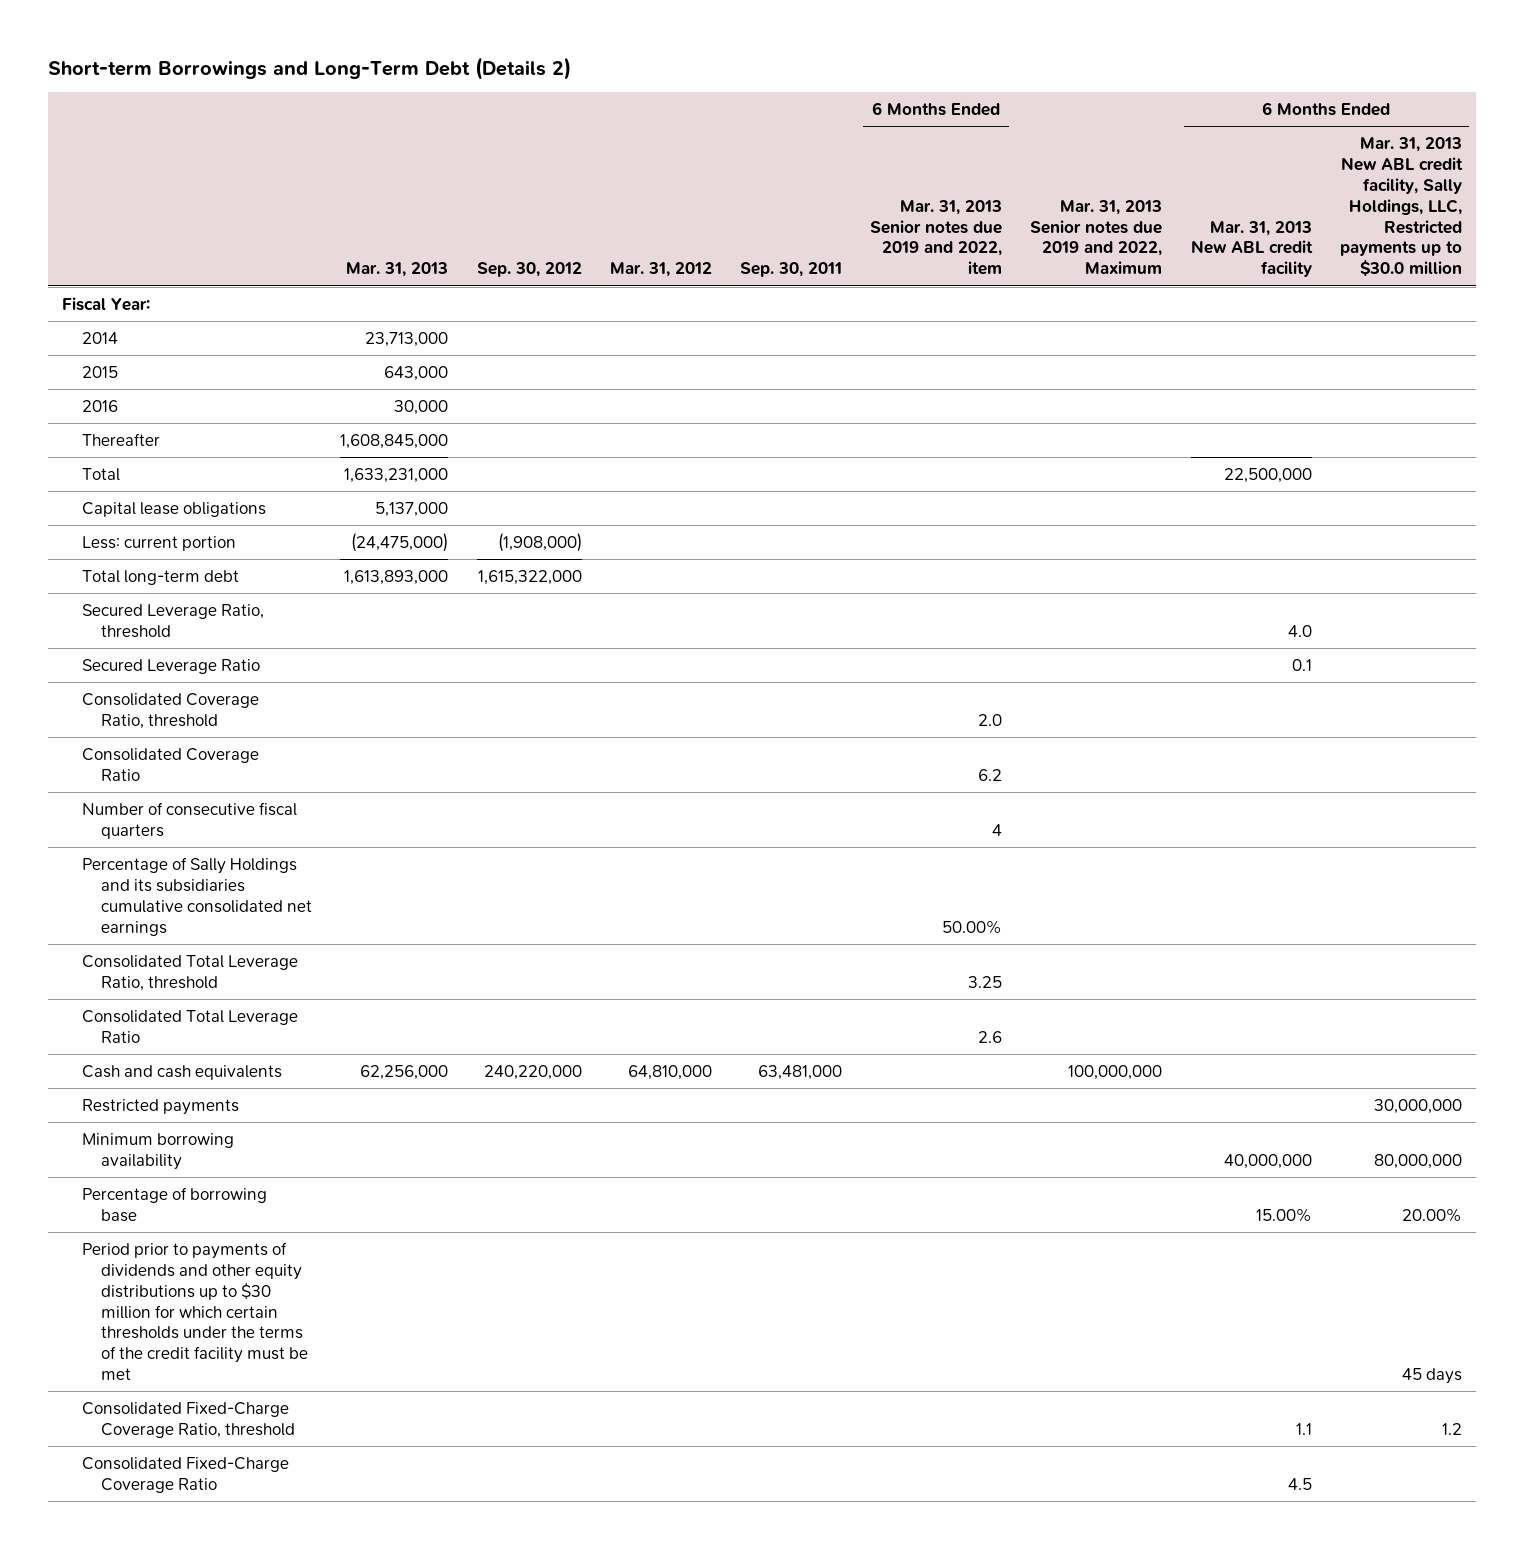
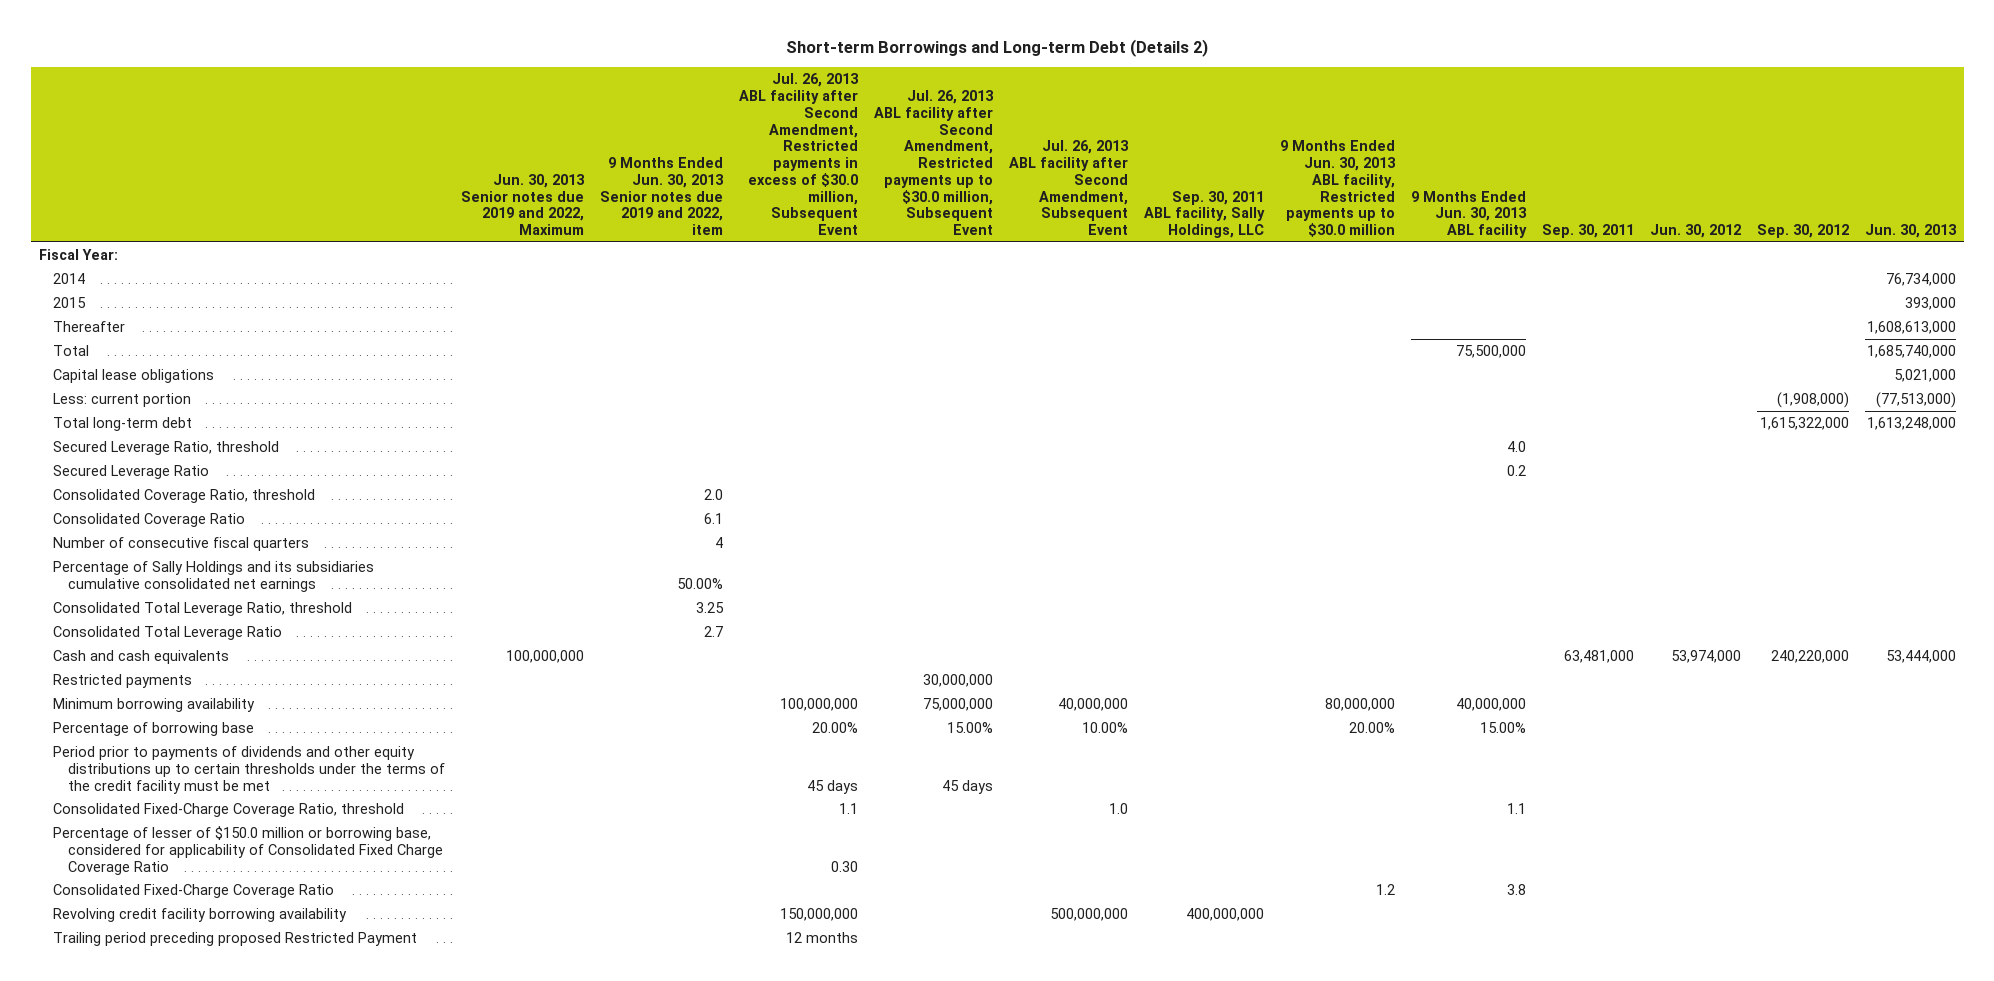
- Short-term Borrowings and Long-Term Debt (Details 2)
+ Short-term Borrowings and Long-term Debt (Details 2)
- | Mar. 31, 2013 | Sep. 30, 2012 | Mar. 31, 2012 | Sep. 30, 2011 | 6 Months Ended Mar. 31, 2013 Senior notes due 2019 and 2022, item | Mar. 31, 2013 Senior notes due 2019 and 2022, Maximum | 6 Months Ended Mar. 31, 2013 New ABL credit facility | 6 Months Ended Mar. 31, 2013 New ABL credit facility, Sally Holdings, LLC, Restricted payments up to $30.0 million
+ | Jun. 30, 2013 Senior notes due 2019 and 2022, Maximum | 9 Months Ended Jun. 30, 2013 Senior notes due 2019 and 2022, item | Jul. 26, 2013 ABL facility after Second Amendment, Restricted payments in excess of $30.0 million, Subsequent Event | Jul. 26, 2013 ABL facility after Second Amendment, Restricted payments up to $30.0 million, Subsequent Event | Jul. 26, 2013 ABL facility after Second Amendment, Subsequent Event | Sep. 30, 2011 ABL facility, Sally Holdings, LLC | 9 Months Ended Jun. 30, 2013 ABL facility, Restricted payments up to $30.0 million | 9 Months Ended Jun. 30, 2013 ABL facility | Sep. 30, 2011 | Jun. 30, 2012 | Sep. 30, 2012 | Jun. 30, 2013
- 2016 | 30,000 | | | | | | |
- Period prior to payments of dividends and other equity distributions up to $30 million for which certain thresholds under the terms of the credit facility must be met | | | | | | | | 45 days
+ Period prior to payments of dividends and other equity distributions up to certain thresholds under the terms of the credit facility must be met | | | 45 days | 45 days | | | | | | | |
+ Percentage of lesser of $150.0 million or borrowing base, considered for applicability of Consolidated Fixed Charge Coverage Ratio | | | 0.30 | | | | | | | | |
+ Revolving credit facility borrowing availability | | | 150,000,000 | | 500,000,000 | 400,000,000 | | | | | |
+ Trailing period preceding proposed Restricted Payment | | | 12 months | | | | | | | | |

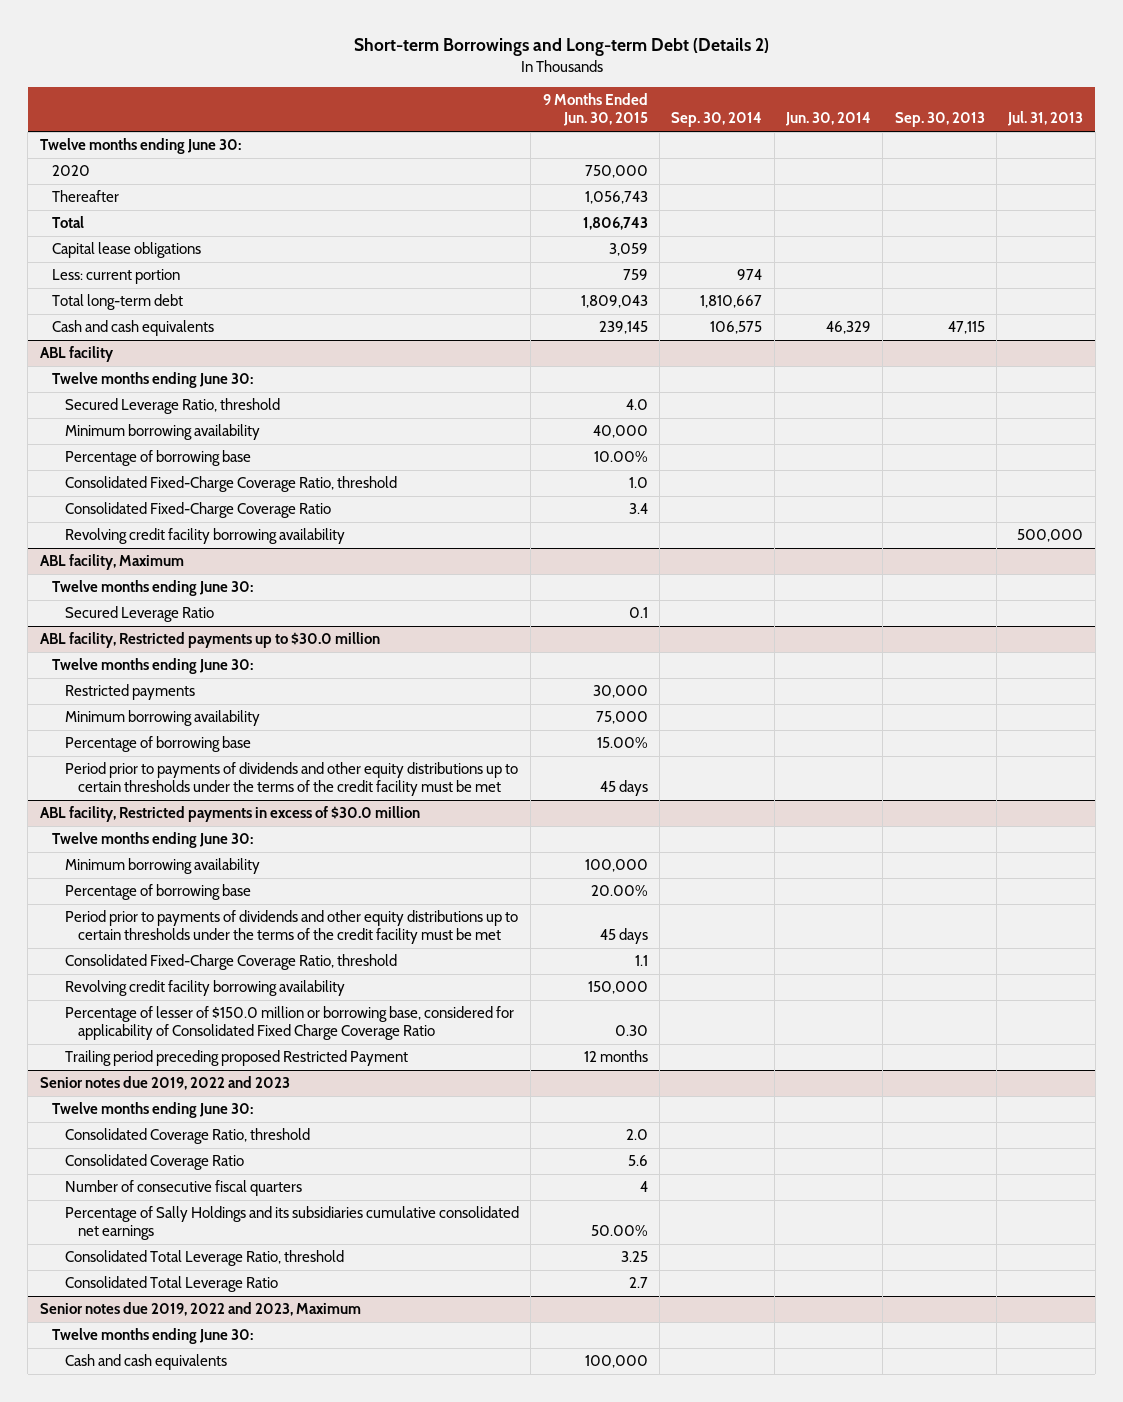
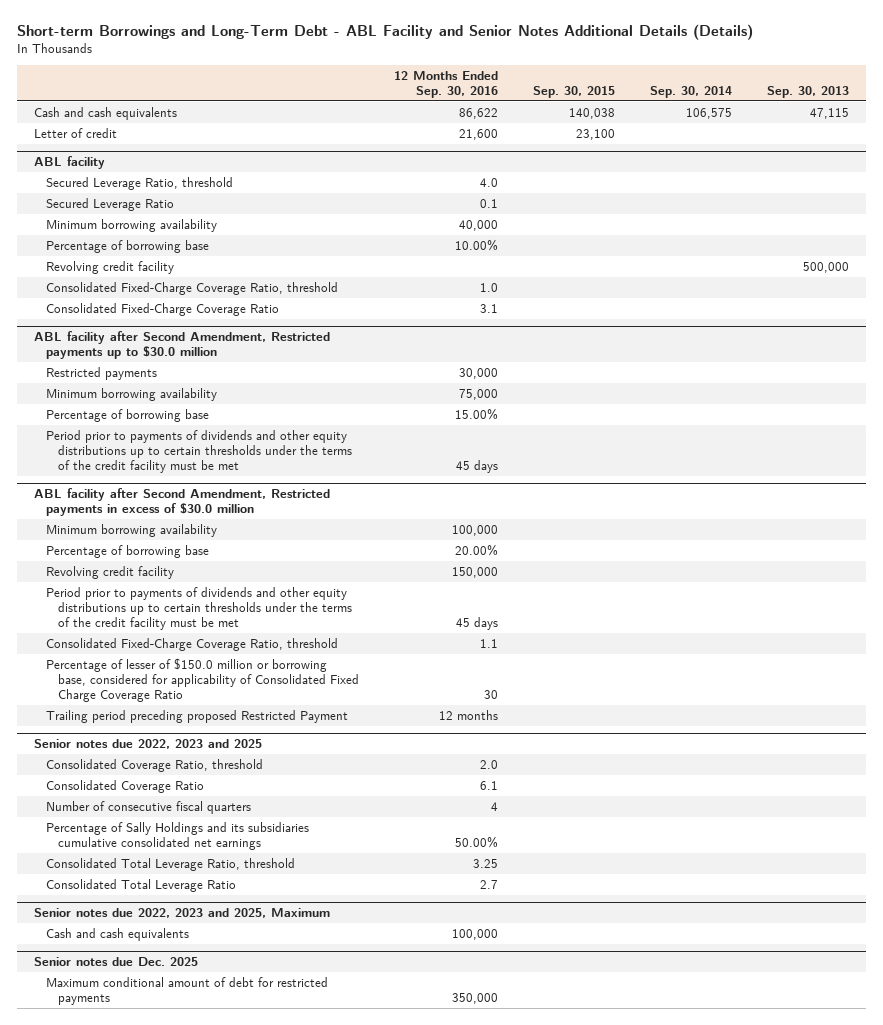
- Short-term Borrowings and Long-term Debt (Details 2)
+ Short-term Borrowings and Long-Term Debt - ABL Facility and Senior Notes Additional Details (Details)
- | 9 Months Ended Jun. 30, 2015 | Sep. 30, 2014 | Jun. 30, 2014 | Sep. 30, 2013 | Jul. 31, 2013
+ | 12 Months Ended Sep. 30, 2016 | Sep. 30, 2015 | Sep. 30, 2014 | Sep. 30, 2013
- Twelve months ending June 30:
- 2020 | 750,000 | | | |
- Thereafter | 1,056,743 | | | |
- Total | 1,806,743 | | | |
- Capital lease obligations | 3,059 | | | |
- Less: current portion | 759 | 974 | | |
- Total long-term debt | 1,809,043 | 1,810,667 | | |
+ Letter of credit | 21,600 | 23,100 | |
@ ABL facility
- Twelve months ending June 30:
+ Secured Leverage Ratio | 0.1 | | |
+ Revolving credit facility | | | | 500,000
- Revolving credit facility borrowing availability | | | | | 500,000
- ABL facility, Maximum
- Twelve months ending June 30:
- Secured Leverage Ratio | 0.1 | | | |
- ABL facility, Restricted payments up to $30.0 million
- Twelve months ending June 30:
+ ABL facility after Second Amendment, Restricted payments up to $30.0 million
- ABL facility, Restricted payments in excess of $30.0 million
- Twelve months ending June 30:
+ ABL facility after Second Amendment, Restricted payments in excess of $30.0 million
+ Revolving credit facility | 150,000 | | |
- Revolving credit facility borrowing availability | 150,000 | | | |
- Senior notes due 2019, 2022 and 2023
- Twelve months ending June 30:
- Consolidated Coverage Ratio, threshold | 2.0 | | | |
- Consolidated Coverage Ratio | 5.6 | | | |
- Number of consecutive fiscal quarters | 4 | | | |
- Percentage of Sally Holdings and its subsidiaries cumulative consolidated net earnings | 50.00% | | | |
- Consolidated Total Leverage Ratio, threshold | 3.25 | | | |
- Consolidated Total Leverage Ratio | 2.7 | | | |
- Senior notes due 2019, 2022 and 2023, Maximum
- Twelve months ending June 30:
+ Senior notes due 2022, 2023 and 2025
+ Consolidated Coverage Ratio, threshold | 2.0 | | |
+ Consolidated Coverage Ratio | 6.1 | | |
+ Number of consecutive fiscal quarters | 4 | | |
+ Percentage of Sally Holdings and its subsidiaries cumulative consolidated net earnings | 50.00% | | |
+ Consolidated Total Leverage Ratio, threshold | 3.25 | | |
+ Consolidated Total Leverage Ratio | 2.7 | | |
+ Senior notes due 2022, 2023 and 2025, Maximum
+ Senior notes due Dec. 2025
+ Maximum conditional amount of debt for restricted payments | 350,000 | | |

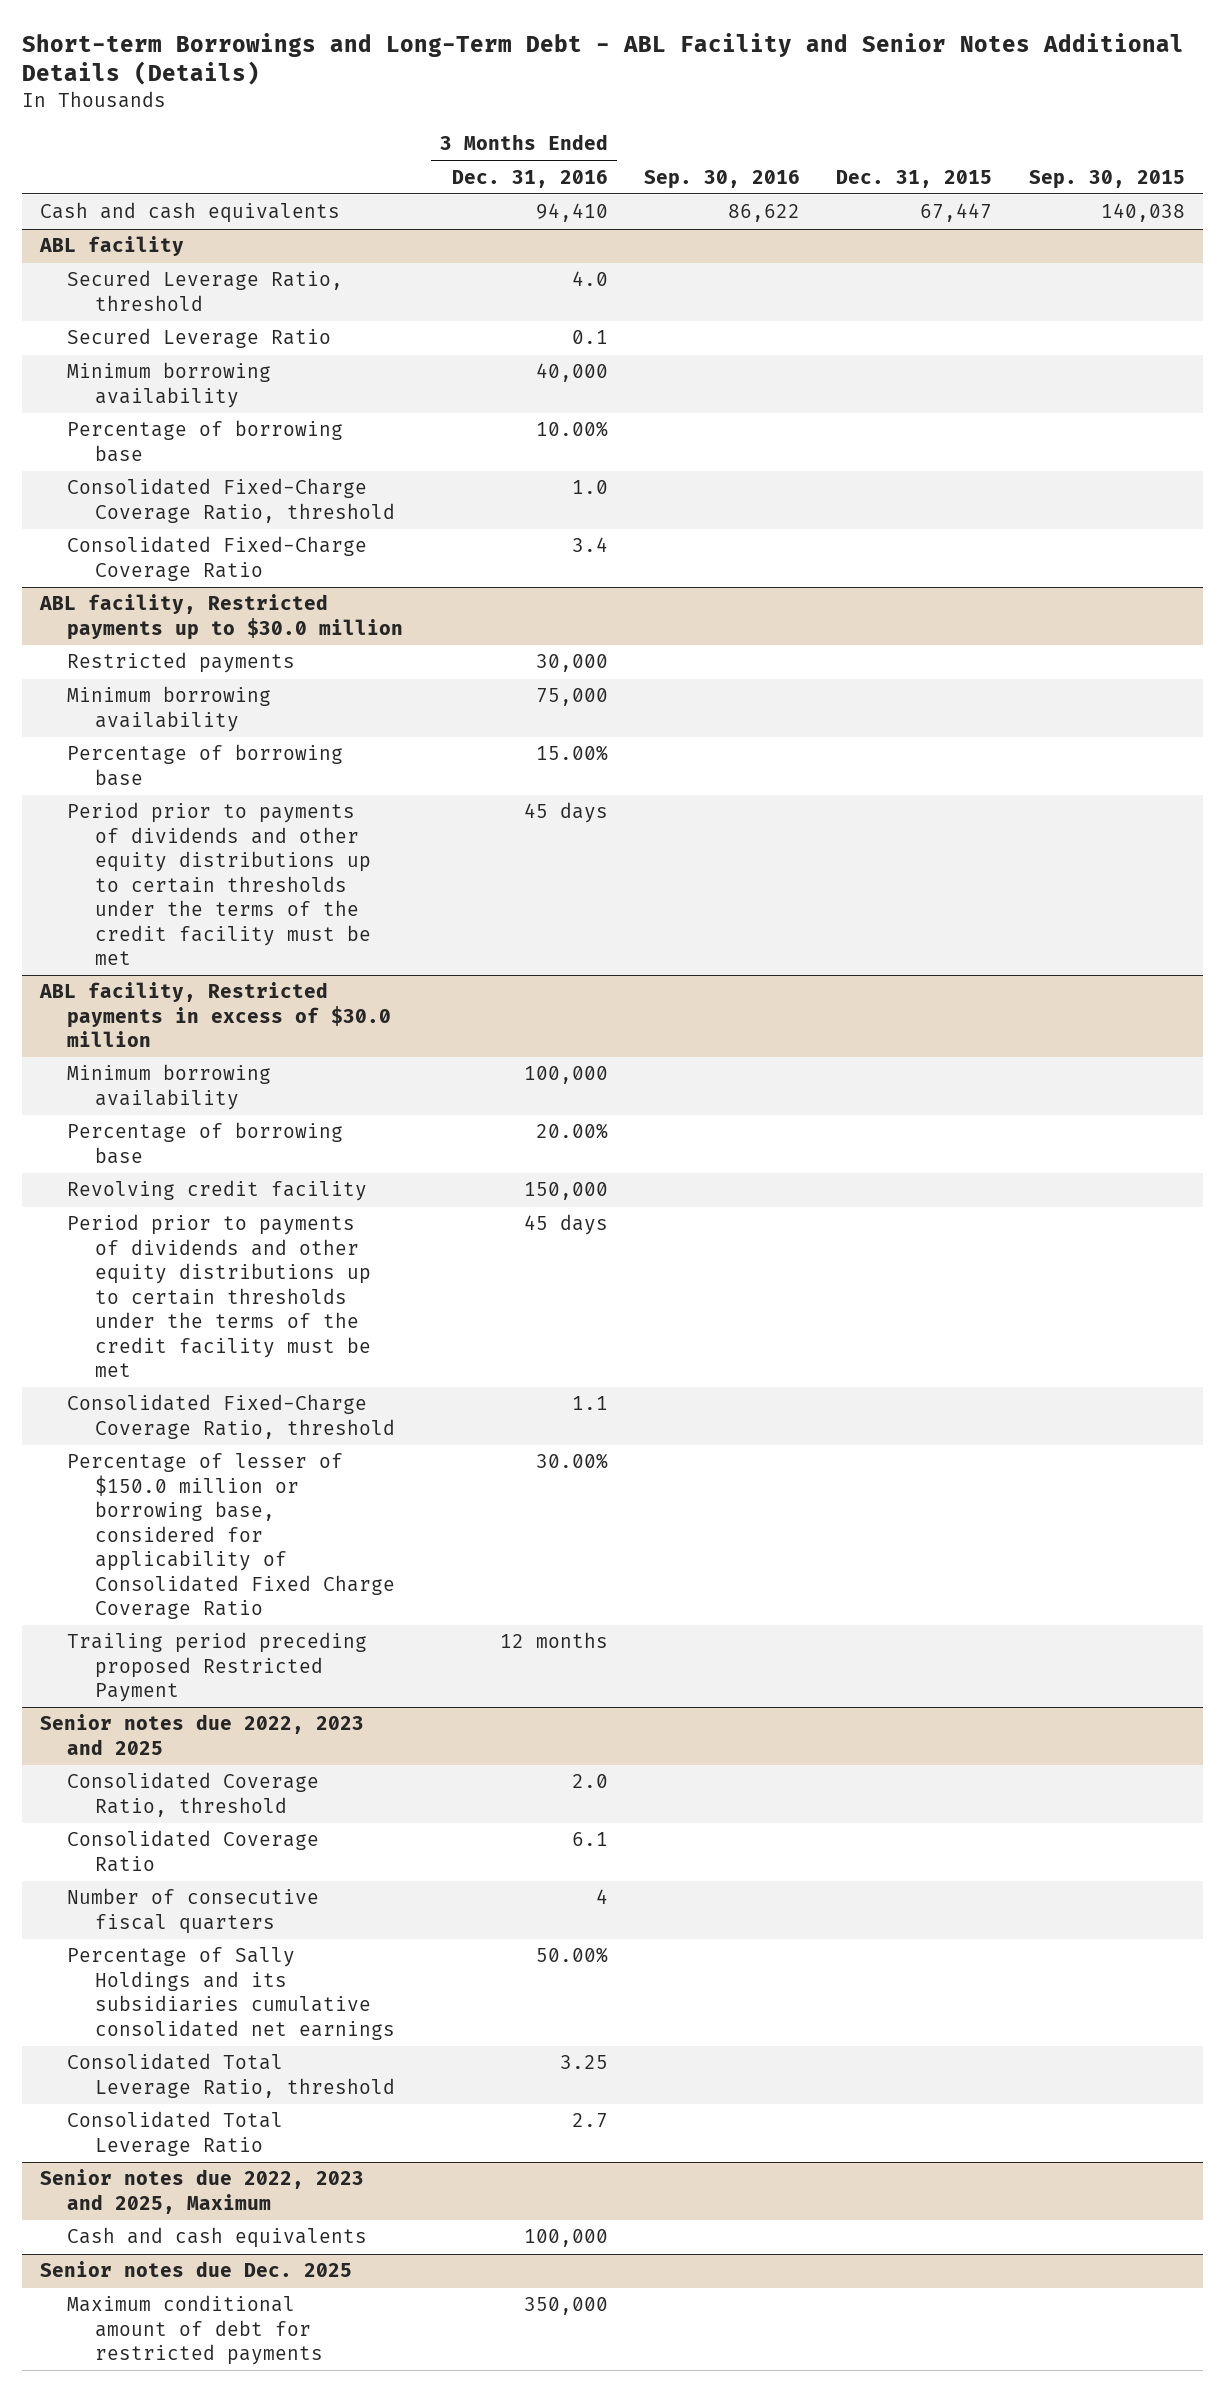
- | 12 Months Ended Sep. 30, 2016 | Sep. 30, 2015 | Sep. 30, 2014 | Sep. 30, 2013
+ | 3 Months Ended Dec. 31, 2016 | Sep. 30, 2016 | Dec. 31, 2015 | Sep. 30, 2015
- Letter of credit | 21,600 | 23,100 | |
@ ABL facility
- Revolving credit facility | | | | 500,000
- ABL facility after Second Amendment, Restricted payments up to $30.0 million
+ ABL facility, Restricted payments up to $30.0 million
- ABL facility after Second Amendment, Restricted payments in excess of $30.0 million
+ ABL facility, Restricted payments in excess of $30.0 million

